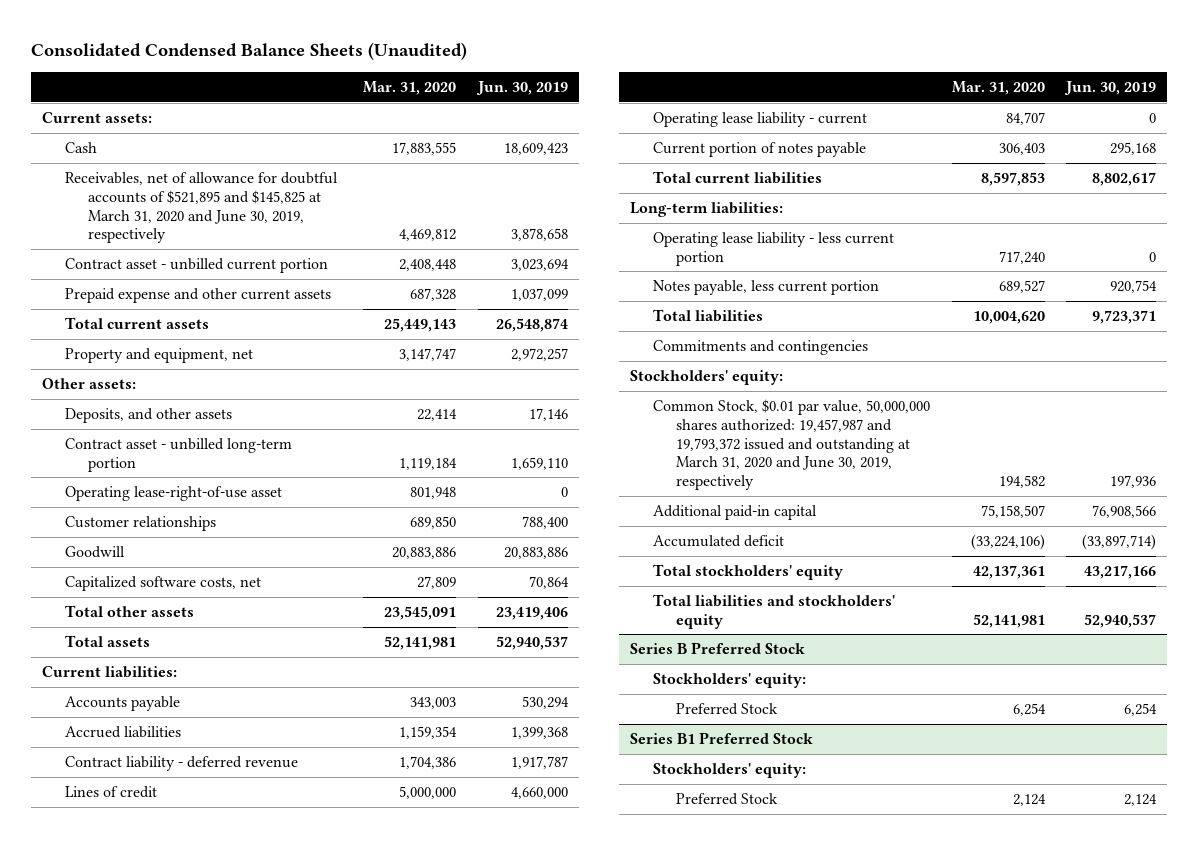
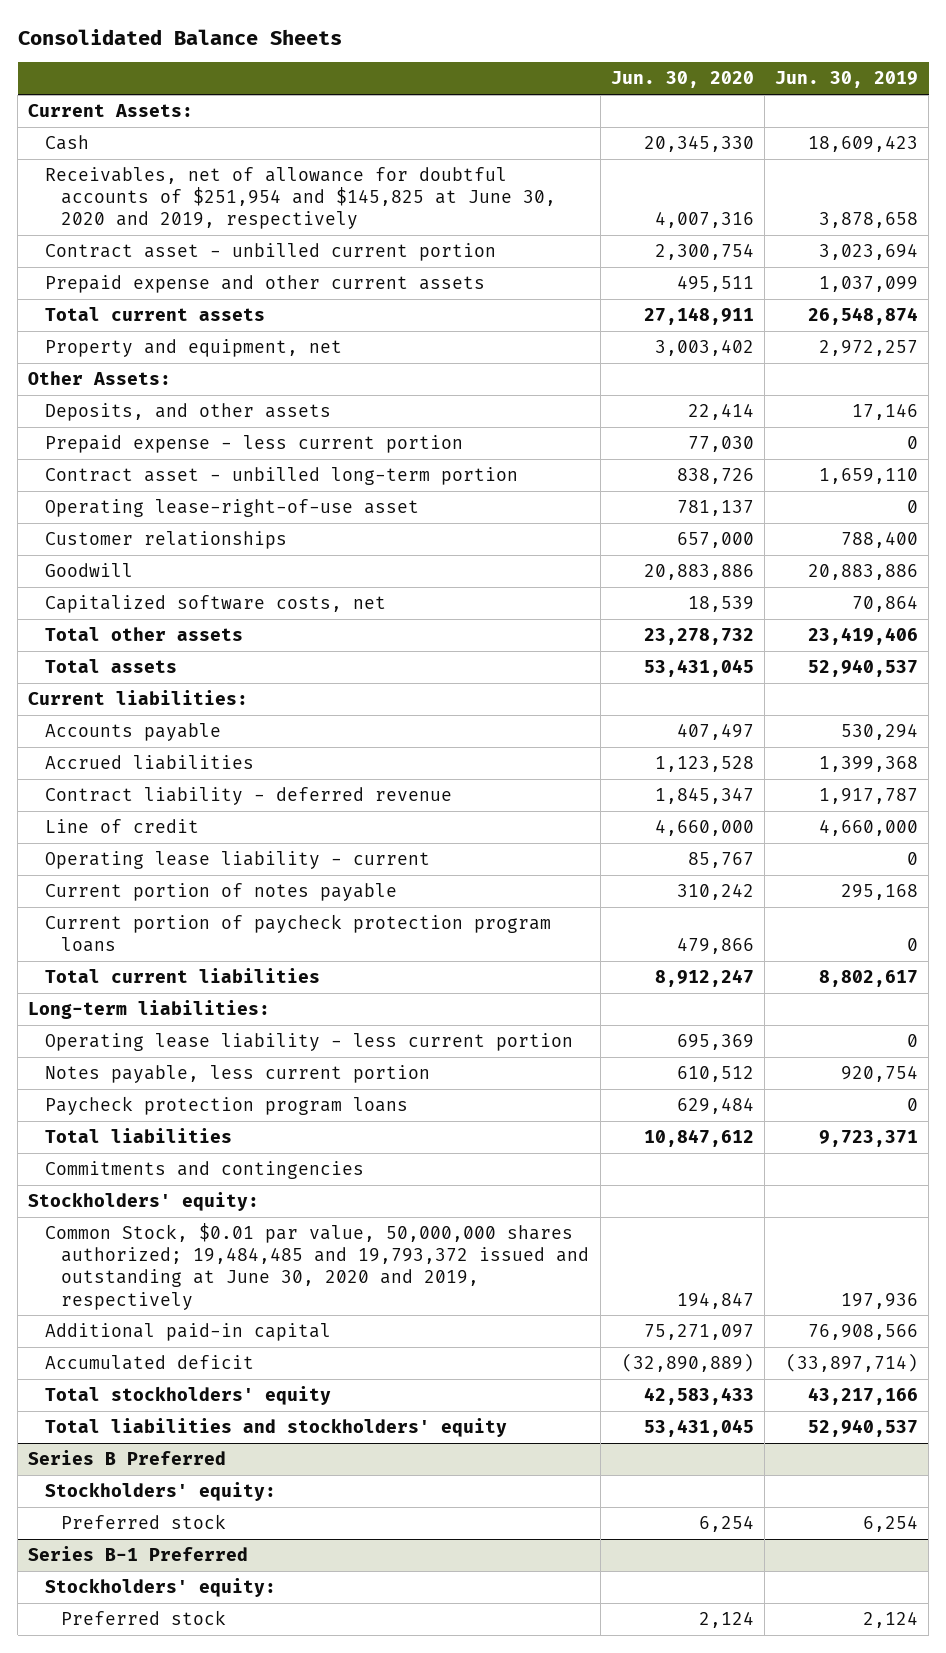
- Consolidated Condensed Balance Sheets (Unaudited)
+ Consolidated Balance Sheets
- | Mar. 31, 2020 | Jun. 30, 2019
+ | Jun. 30, 2020 | Jun. 30, 2019
- Current assets:
+ Current Assets:
- Receivables, net of allowance for doubtful accounts of $521,895 and $145,825 at March 31, 2020 and June 30, 2019, respectively | 4,469,812 | 3,878,658
+ Receivables, net of allowance for doubtful accounts of $251,954 and $145,825 at June 30, 2020 and 2019, respectively | 4,007,316 | 3,878,658
- Other assets:
+ Other Assets:
+ Prepaid expense - less current portion | 77,030 | 0
- Lines of credit | 5,000,000 | 4,660,000
+ Line of credit | 4,660,000 | 4,660,000
+ Current portion of paycheck protection program loans | 479,866 | 0
+ Paycheck protection program loans | 629,484 | 0
- Common Stock, $0.01 par value, 50,000,000 shares authorized: 19,457,987 and 19,793,372 issued and outstanding at March 31, 2020 and June 30, 2019, respectively | 194,582 | 197,936
+ Common Stock, $0.01 par value, 50,000,000 shares authorized; 19,484,485 and 19,793,372 issued and outstanding at June 30, 2020 and 2019, respectively | 194,847 | 197,936
- Series B Preferred Stock
+ Series B Preferred
- Preferred Stock | 6,254 | 6,254
- Series B1 Preferred Stock
+ Preferred stock | 6,254 | 6,254
+ Series B-1 Preferred
- Preferred Stock | 2,124 | 2,124
+ Preferred stock | 2,124 | 2,124

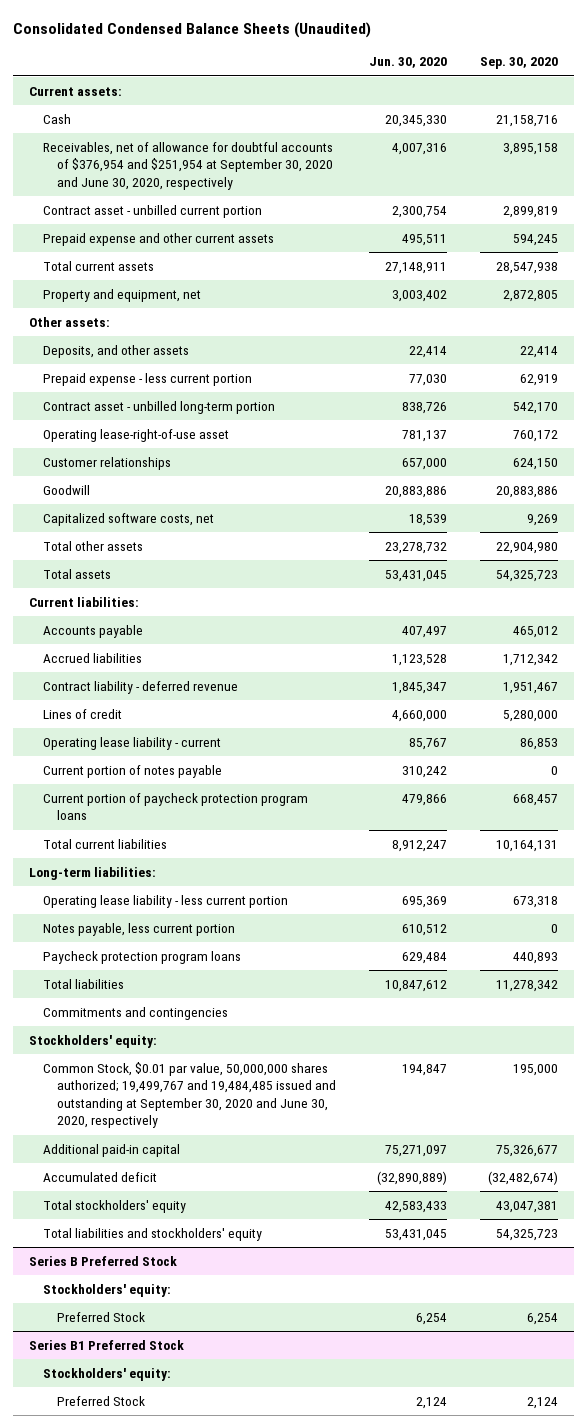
- Consolidated Balance Sheets
+ Consolidated Condensed Balance Sheets (Unaudited)
- | Jun. 30, 2020 | Jun. 30, 2019
+ | Jun. 30, 2020 | Sep. 30, 2020
- Current Assets:
+ Current assets:
- Receivables, net of allowance for doubtful accounts of $251,954 and $145,825 at June 30, 2020 and 2019, respectively | 4,007,316 | 3,878,658
+ Receivables, net of allowance for doubtful accounts of $376,954 and $251,954 at September 30, 2020 and June 30, 2020, respectively | 4,007,316 | 3,895,158
- Other Assets:
+ Other assets:
- Line of credit | 4,660,000 | 4,660,000
+ Lines of credit | 4,660,000 | 5,280,000
- Common Stock, $0.01 par value, 50,000,000 shares authorized; 19,484,485 and 19,793,372 issued and outstanding at June 30, 2020 and 2019, respectively | 194,847 | 197,936
+ Common Stock, $0.01 par value, 50,000,000 shares authorized; 19,499,767 and 19,484,485 issued and outstanding at September 30, 2020 and June 30, 2020, respectively | 194,847 | 195,000
- Series B Preferred
+ Series B Preferred Stock
- Preferred stock | 6,254 | 6,254
- Series B-1 Preferred
+ Preferred Stock | 6,254 | 6,254
+ Series B1 Preferred Stock
- Preferred stock | 2,124 | 2,124
+ Preferred Stock | 2,124 | 2,124

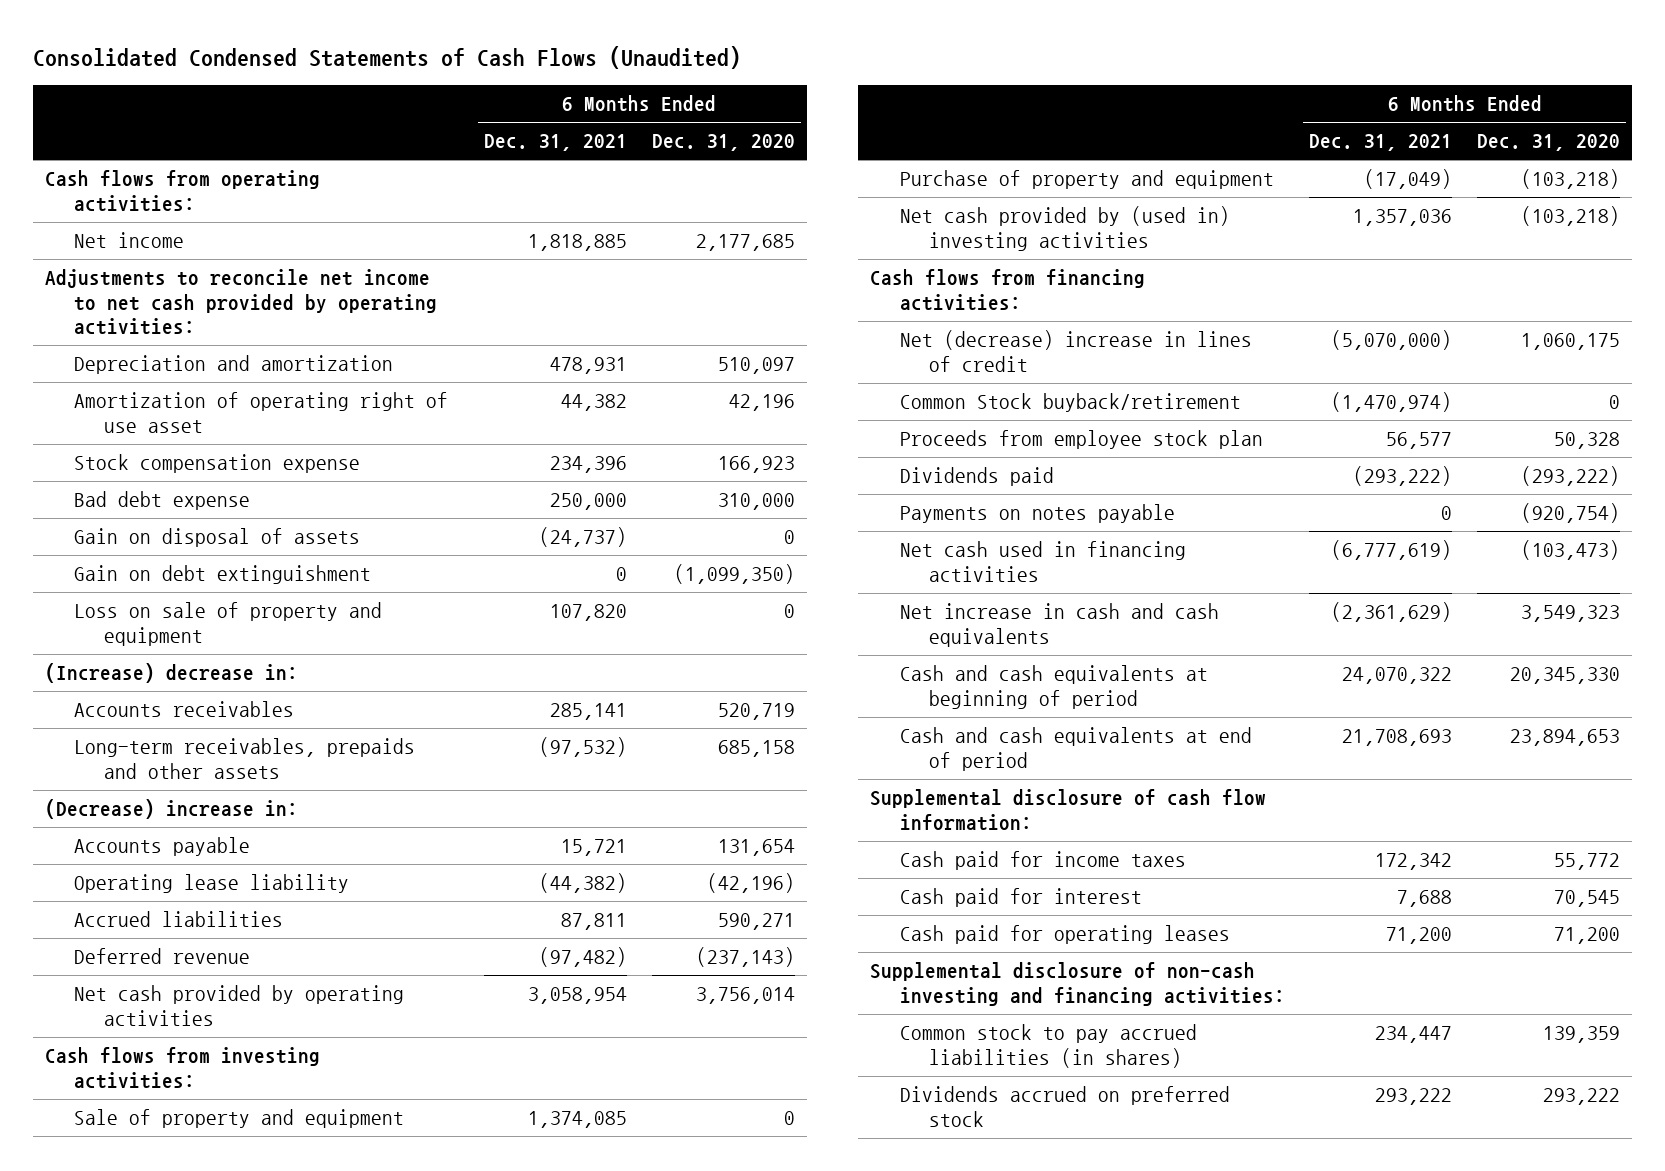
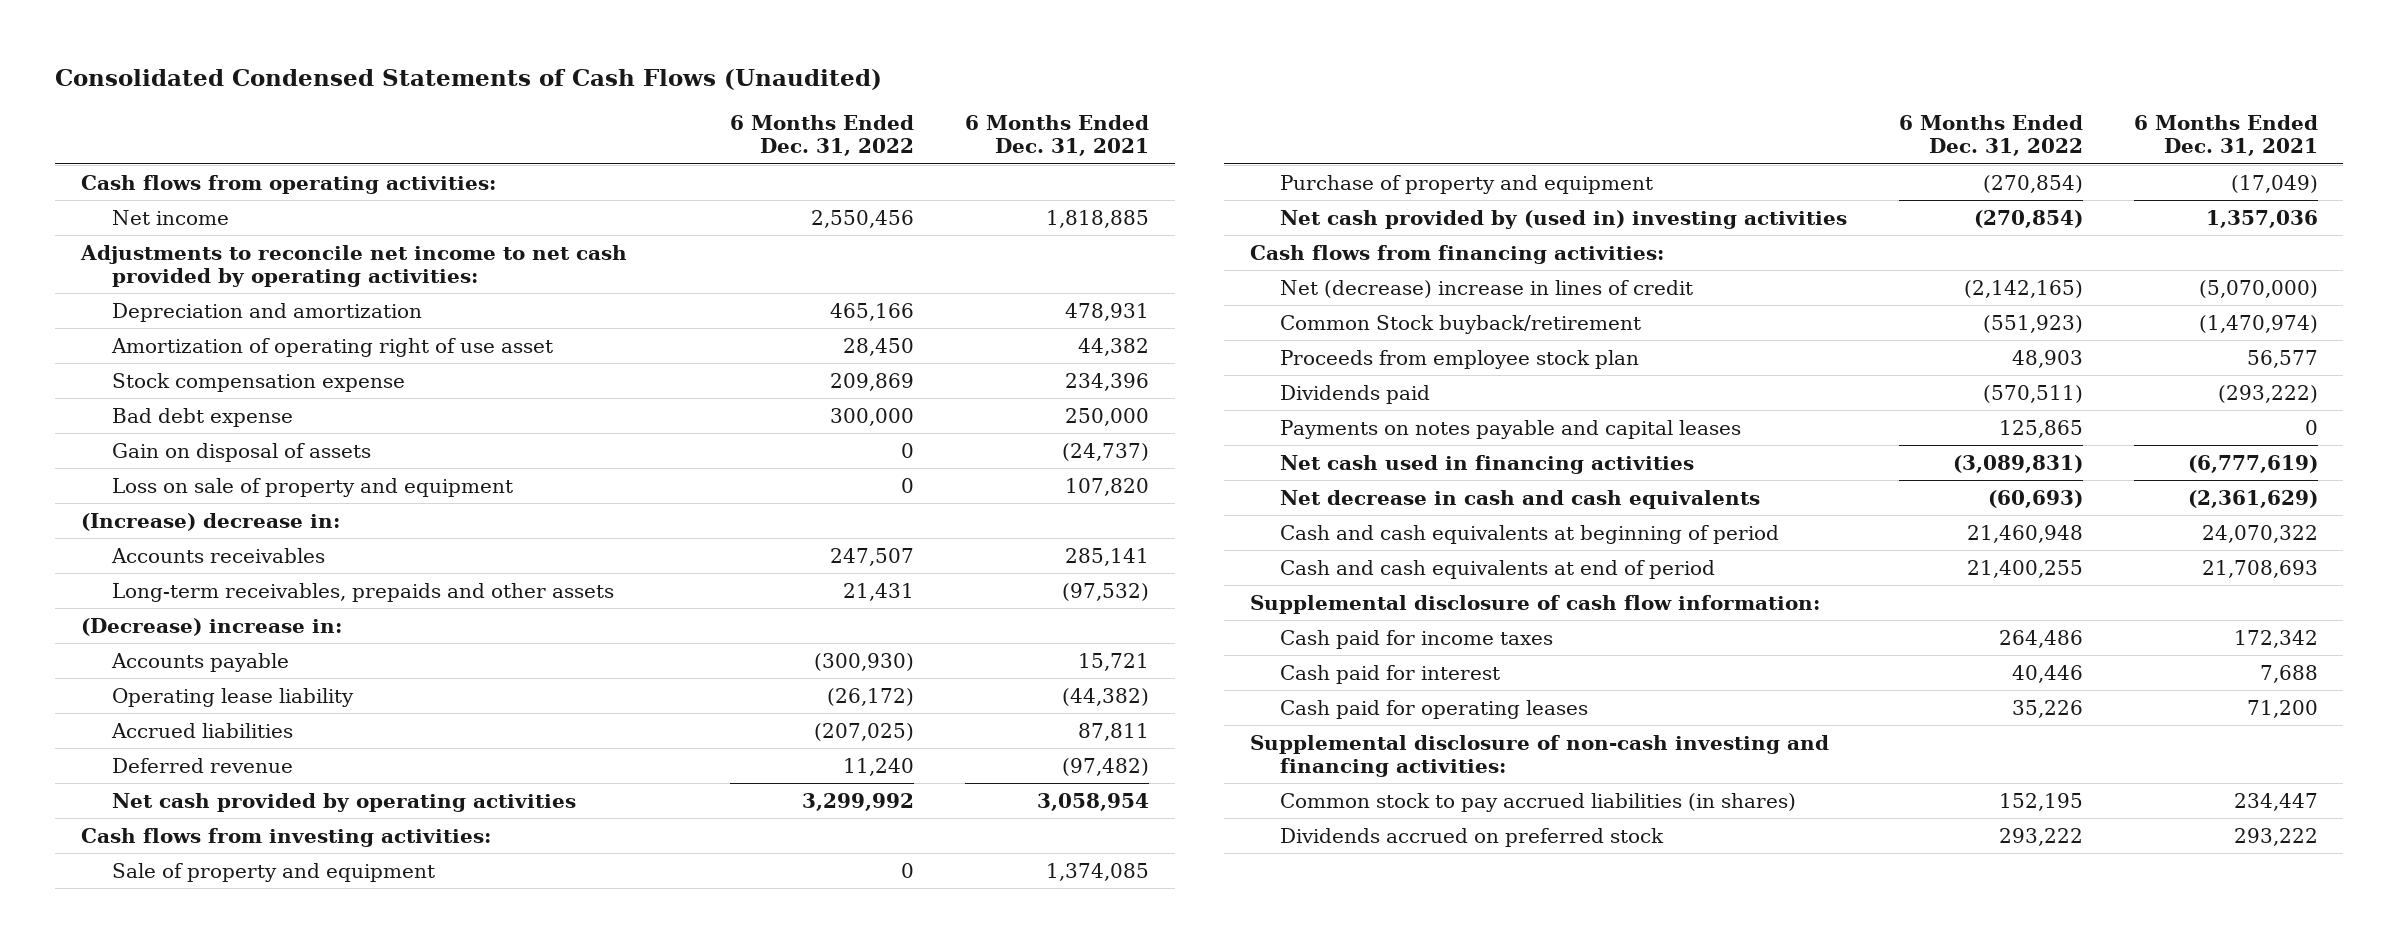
- | 6 Months Ended Dec. 31, 2021 | 6 Months Ended Dec. 31, 2020
+ | 6 Months Ended Dec. 31, 2022 | 6 Months Ended Dec. 31, 2021
- Gain on debt extinguishment | 0 | (1,099,350)
- Payments on notes payable | 0 | (920,754)
+ Payments on notes payable and capital leases | 125,865 | 0
- Net increase in cash and cash equivalents | (2,361,629) | 3,549,323
+ Net decrease in cash and cash equivalents | (60,693) | (2,361,629)

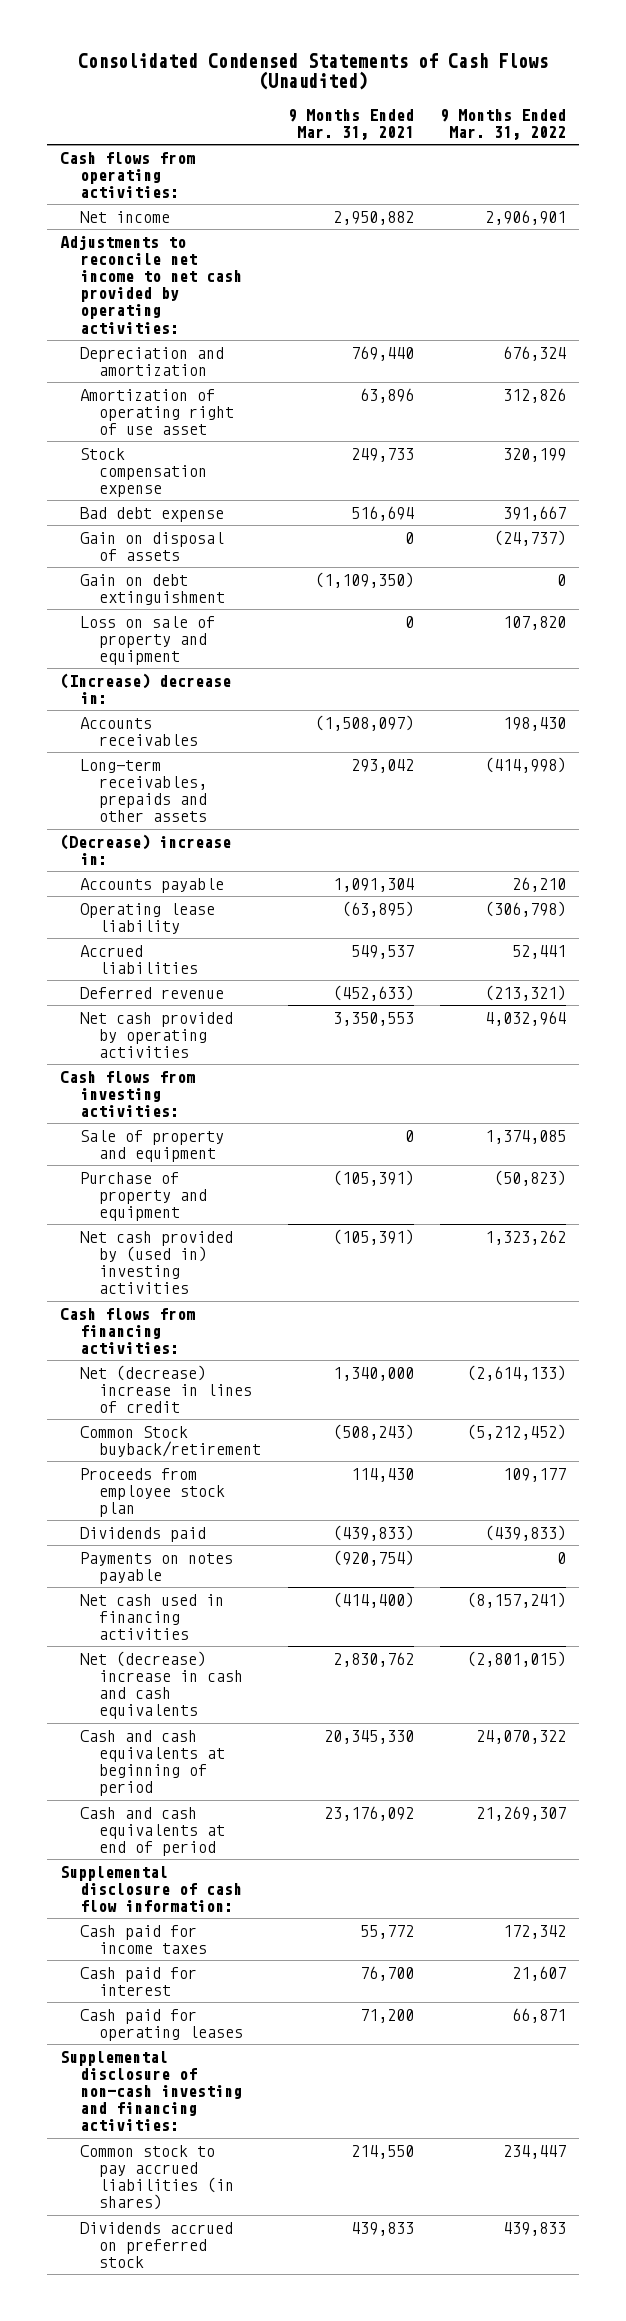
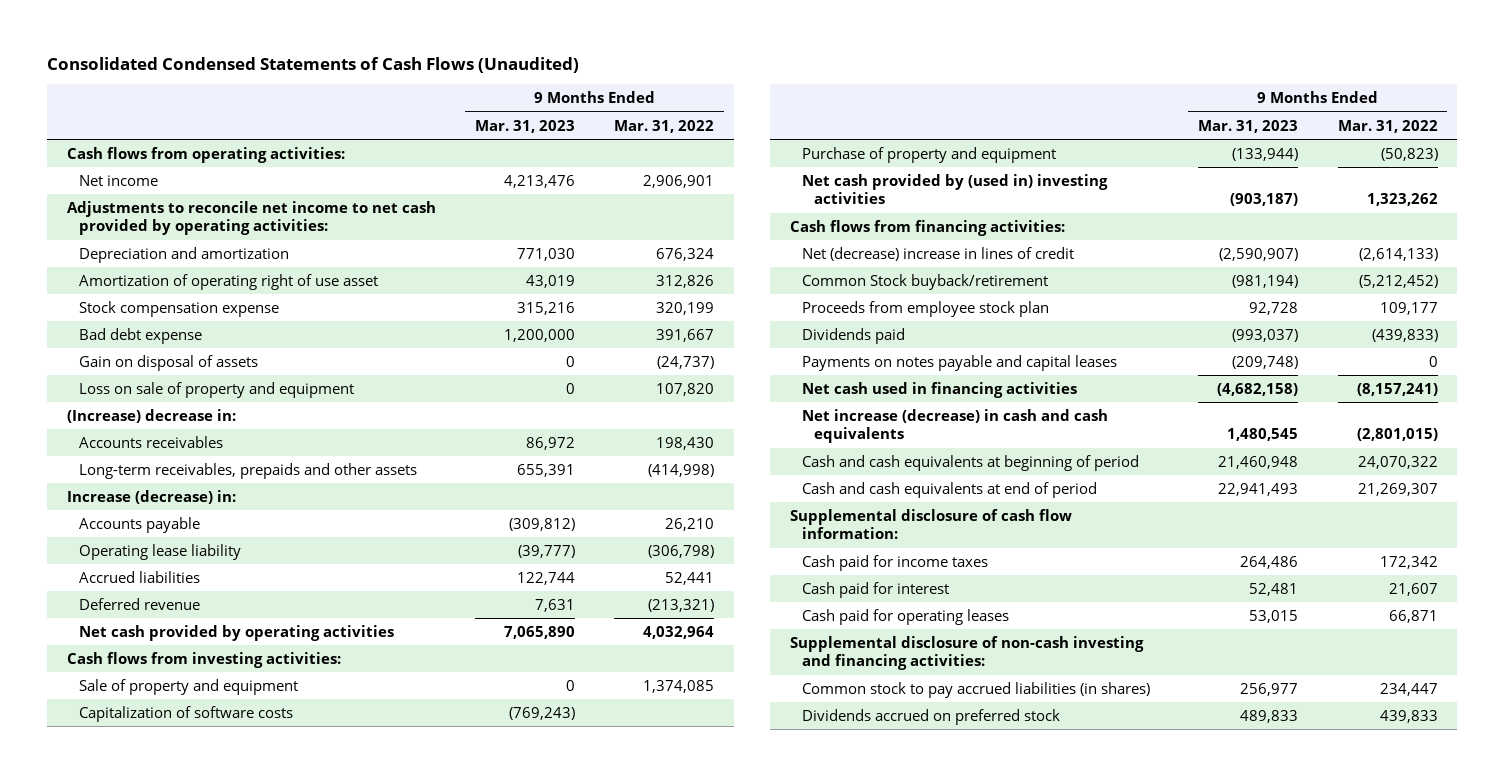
- | 9 Months Ended Mar. 31, 2021 | 9 Months Ended Mar. 31, 2022
+ | 9 Months Ended Mar. 31, 2023 | 9 Months Ended Mar. 31, 2022
- Gain on debt extinguishment | (1,109,350) | 0
- (Decrease) increase in:
+ Increase (decrease) in:
+ Capitalization of software costs | (769,243) |
- Payments on notes payable | (920,754) | 0
+ Payments on notes payable and capital leases | (209,748) | 0
- Net (decrease) increase in cash and cash equivalents | 2,830,762 | (2,801,015)
+ Net increase (decrease) in cash and cash equivalents | 1,480,545 | (2,801,015)

